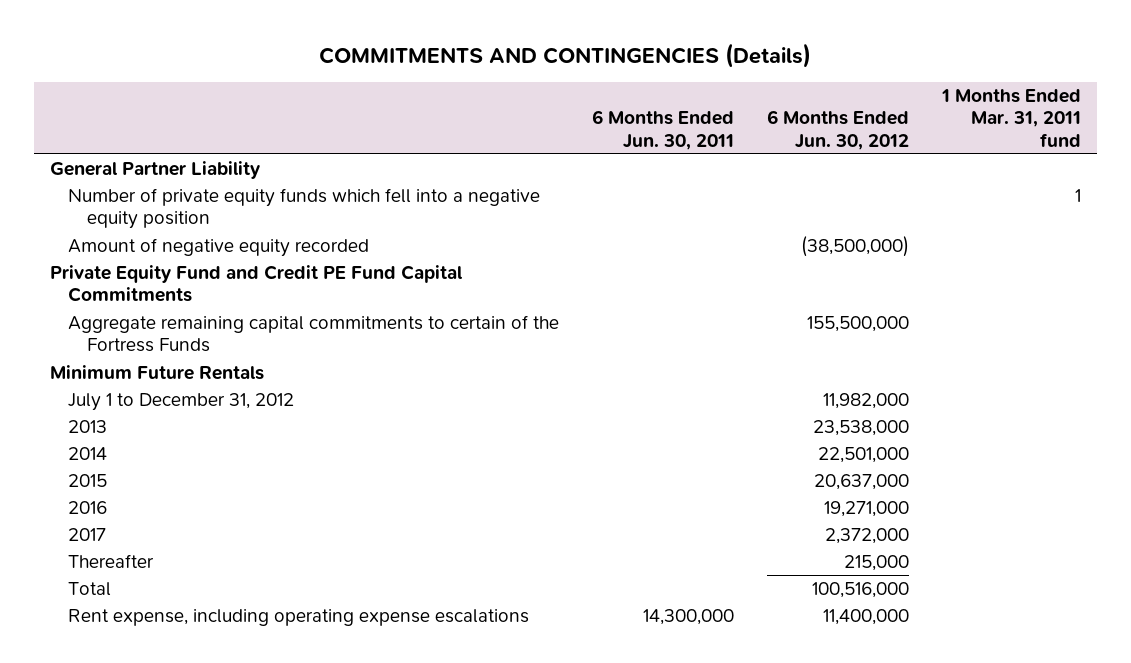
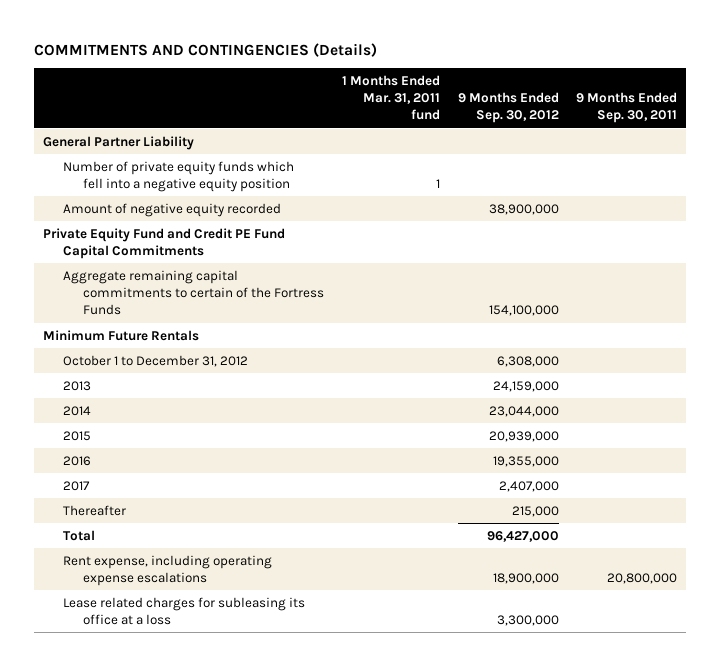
- | 6 Months Ended Jun. 30, 2011 | 6 Months Ended Jun. 30, 2012 | 1 Months Ended Mar. 31, 2011 fund
+ | 1 Months Ended Mar. 31, 2011 fund | 9 Months Ended Sep. 30, 2012 | 9 Months Ended Sep. 30, 2011
- July 1 to December 31, 2012 | | 11,982,000 |
+ October 1 to December 31, 2012 | | 6,308,000 |
+ Lease related charges for subleasing its office at a loss | | 3,300,000 |

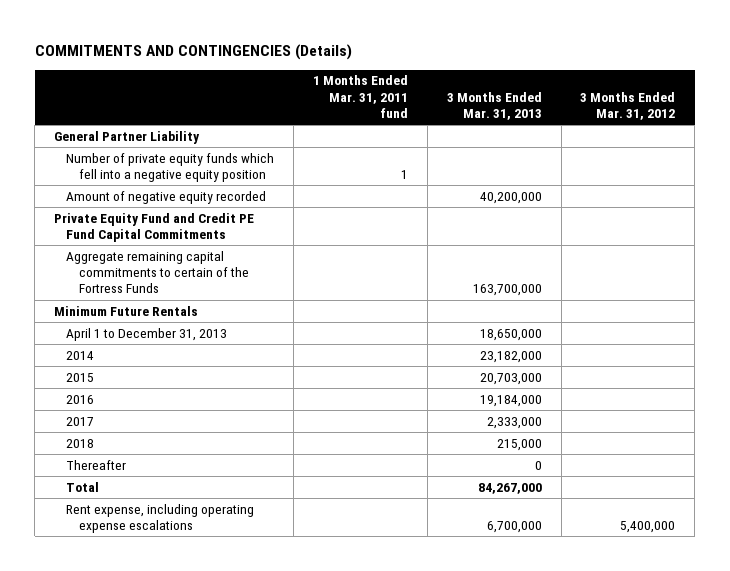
- | 1 Months Ended Mar. 31, 2011 fund | 9 Months Ended Sep. 30, 2012 | 9 Months Ended Sep. 30, 2011
+ | 1 Months Ended Mar. 31, 2011 fund | 3 Months Ended Mar. 31, 2013 | 3 Months Ended Mar. 31, 2012
- October 1 to December 31, 2012 | | 6,308,000 |
- 2013 | | 24,159,000 |
+ April 1 to December 31, 2013 | | 18,650,000 |
+ 2018 | | 215,000 |
- Lease related charges for subleasing its office at a loss | | 3,300,000 |

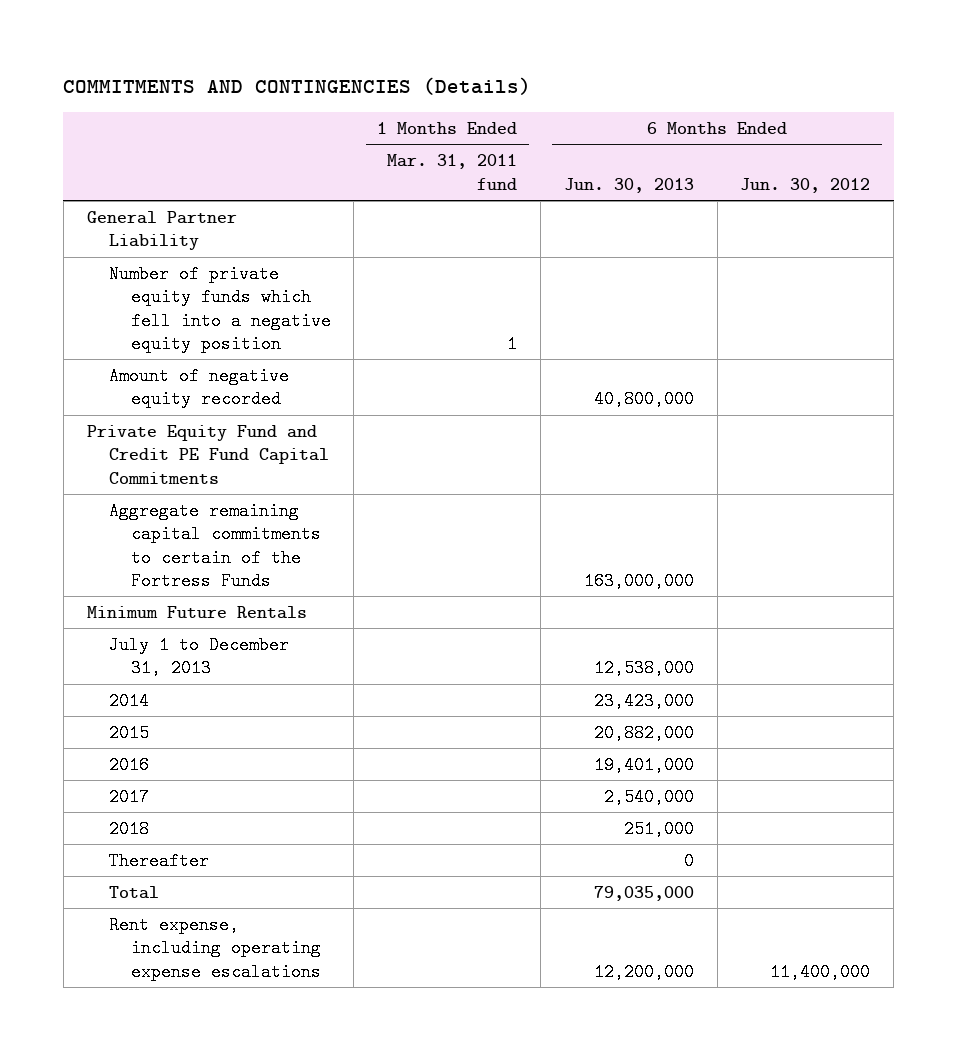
- | 1 Months Ended Mar. 31, 2011 fund | 3 Months Ended Mar. 31, 2013 | 3 Months Ended Mar. 31, 2012
+ | 1 Months Ended Mar. 31, 2011 fund | 6 Months Ended Jun. 30, 2013 | 6 Months Ended Jun. 30, 2012
- April 1 to December 31, 2013 | | 18,650,000 |
+ July 1 to December 31, 2013 | | 12,538,000 |

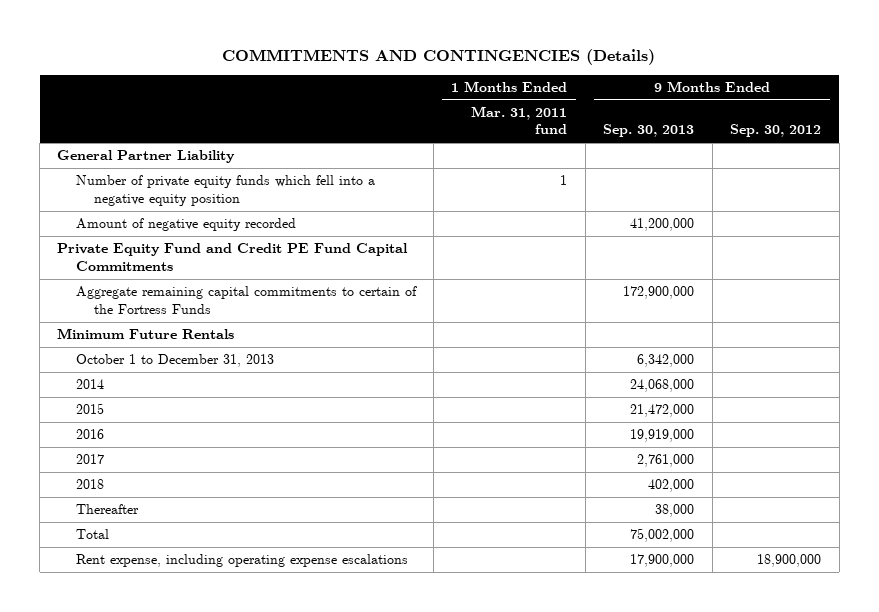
- | 1 Months Ended Mar. 31, 2011 fund | 6 Months Ended Jun. 30, 2013 | 6 Months Ended Jun. 30, 2012
+ | 1 Months Ended Mar. 31, 2011 fund | 9 Months Ended Sep. 30, 2013 | 9 Months Ended Sep. 30, 2012
- July 1 to December 31, 2013 | | 12,538,000 |
+ October 1 to December 31, 2013 | | 6,342,000 |

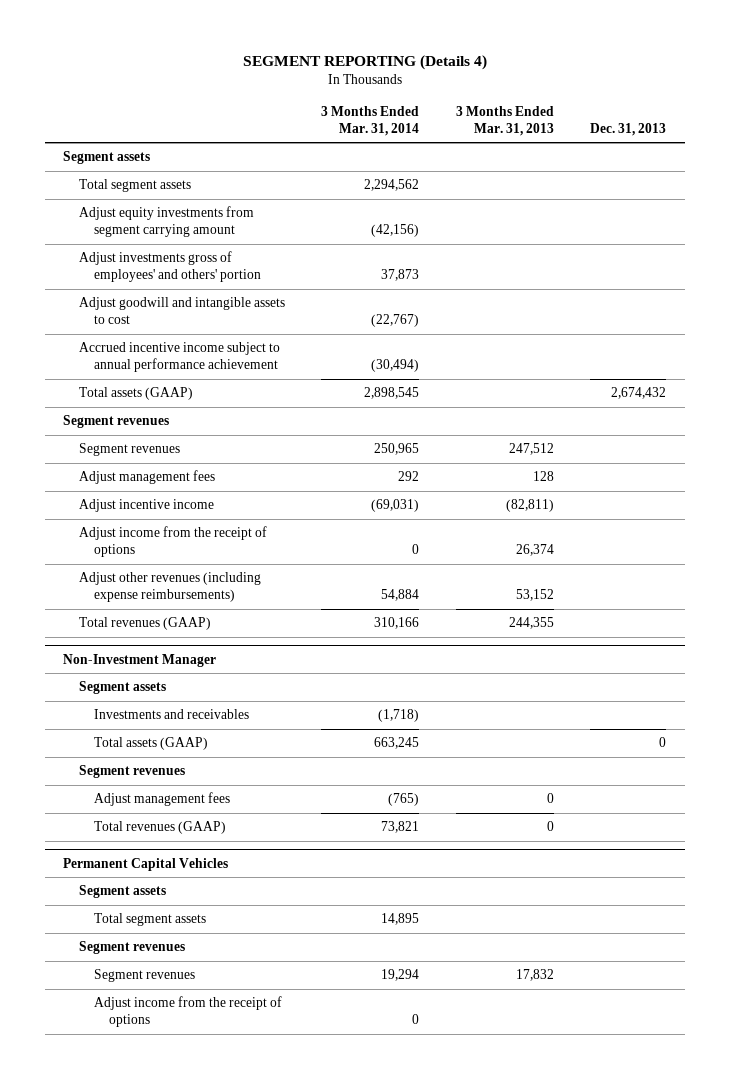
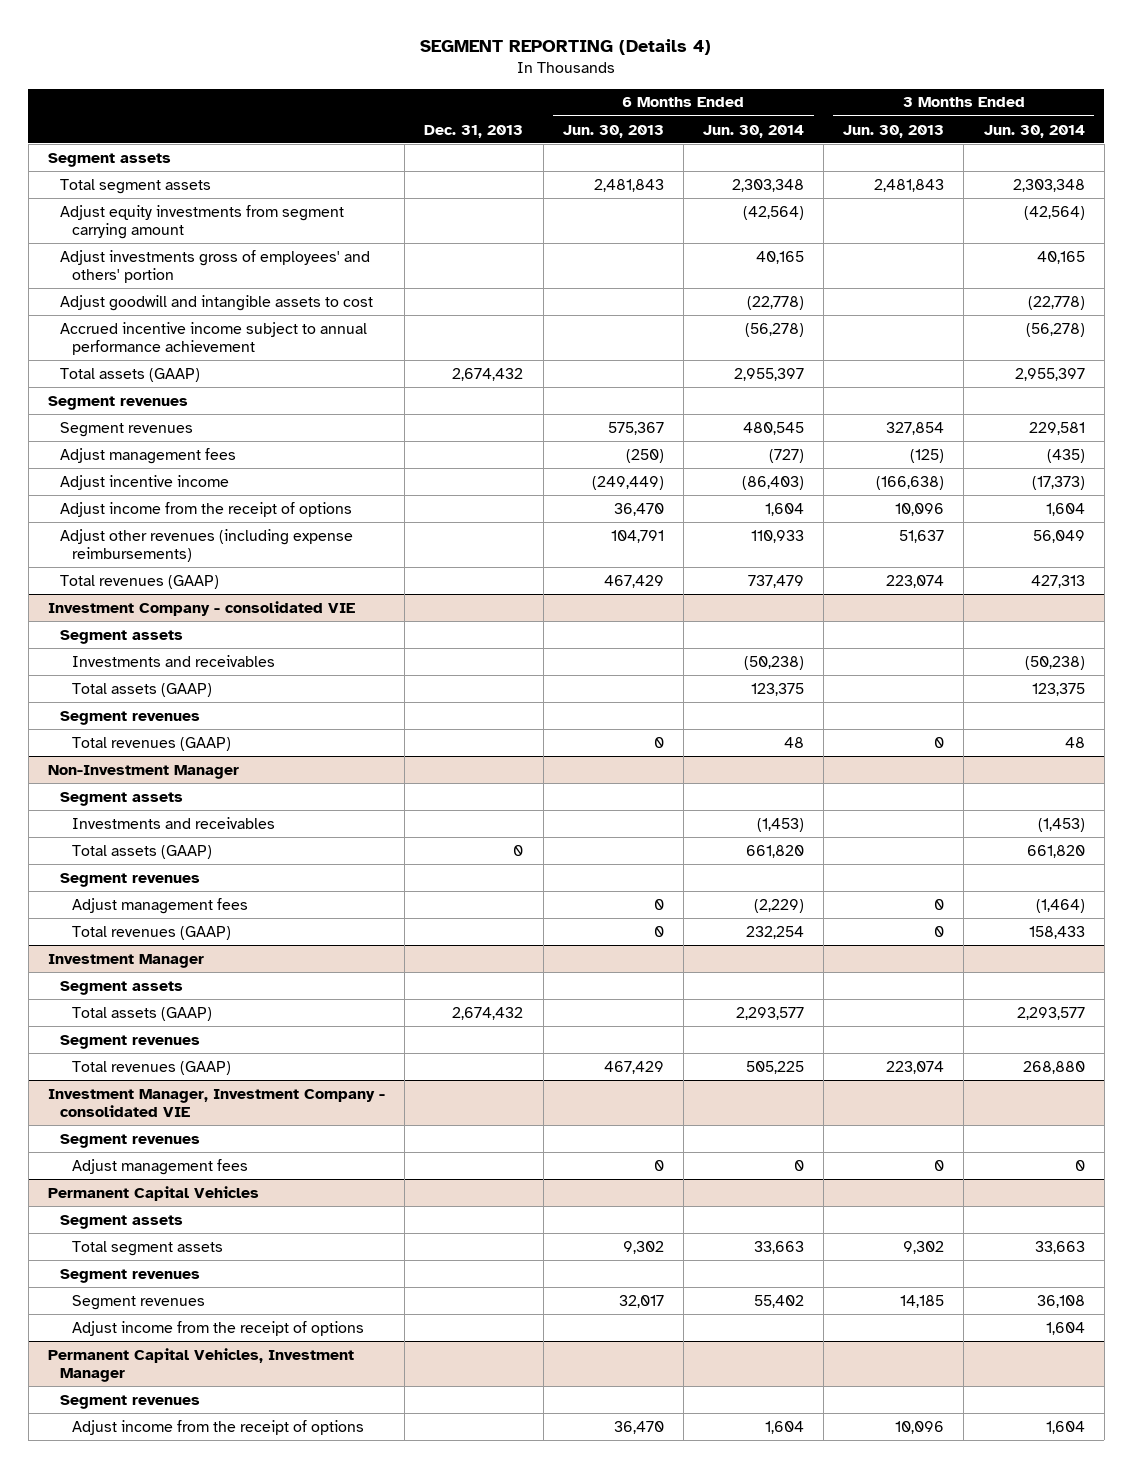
- | 3 Months Ended Mar. 31, 2014 | 3 Months Ended Mar. 31, 2013 | Dec. 31, 2013
+ | Dec. 31, 2013 | 6 Months Ended Jun. 30, 2013 | 6 Months Ended Jun. 30, 2014 | 3 Months Ended Jun. 30, 2013 | 3 Months Ended Jun. 30, 2014
+ Investment Company - consolidated VIE
+ Segment assets
+ Investments and receivables | | | (50,238) | | (50,238)
+ Total assets (GAAP) | | | 123,375 | | 123,375
+ Segment revenues
+ Total revenues (GAAP) | | 0 | 48 | 0 | 48
+ Investment Manager
+ Segment assets
+ Total assets (GAAP) | 2,674,432 | | 2,293,577 | | 2,293,577
+ Segment revenues
+ Total revenues (GAAP) | | 467,429 | 505,225 | 223,074 | 268,880
+ Investment Manager, Investment Company - consolidated VIE
+ Segment revenues
+ Adjust management fees | | 0 | 0 | 0 | 0
+ Permanent Capital Vehicles, Investment Manager
+ Segment revenues
+ Adjust income from the receipt of options | | 36,470 | 1,604 | 10,096 | 1,604

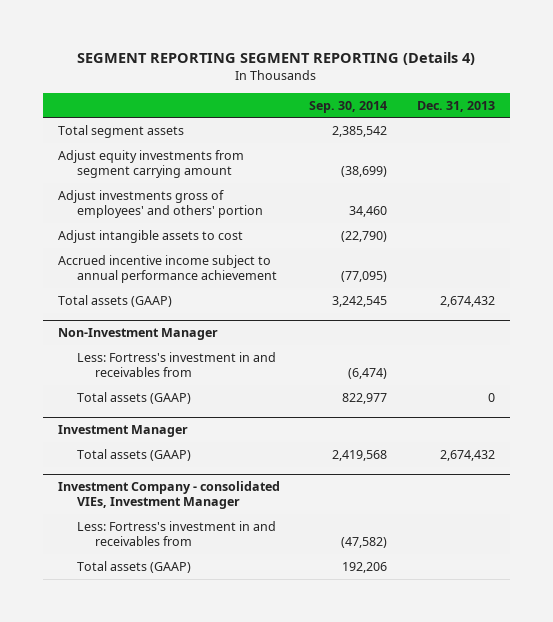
- SEGMENT REPORTING (Details 4)
+ SEGMENT REPORTING SEGMENT REPORTING (Details 4)
- | Dec. 31, 2013 | 6 Months Ended Jun. 30, 2013 | 6 Months Ended Jun. 30, 2014 | 3 Months Ended Jun. 30, 2013 | 3 Months Ended Jun. 30, 2014
+ | Sep. 30, 2014 | Dec. 31, 2013
- Segment assets
- Adjust goodwill and intangible assets to cost | | | (22,778) | | (22,778)
+ Adjust intangible assets to cost | (22,790) |
- Segment revenues
- Segment revenues | | 575,367 | 480,545 | 327,854 | 229,581
- Adjust management fees | | (250) | (727) | (125) | (435)
- Adjust incentive income | | (249,449) | (86,403) | (166,638) | (17,373)
- Adjust income from the receipt of options | | 36,470 | 1,604 | 10,096 | 1,604
- Adjust other revenues (including expense reimbursements) | | 104,791 | 110,933 | 51,637 | 56,049
- Total revenues (GAAP) | | 467,429 | 737,479 | 223,074 | 427,313
- Investment Company - consolidated VIE
- Segment assets
- Investments and receivables | | | (50,238) | | (50,238)
- Total assets (GAAP) | | | 123,375 | | 123,375
- Segment revenues
- Total revenues (GAAP) | | 0 | 48 | 0 | 48
@ Non-Investment Manager
- Segment assets
- Investments and receivables | | | (1,453) | | (1,453)
+ Less: Fortress's investment in and receivables from | (6,474) |
- Segment revenues
- Adjust management fees | | 0 | (2,229) | 0 | (1,464)
- Total revenues (GAAP) | | 0 | 232,254 | 0 | 158,433
@ Investment Manager
- Segment assets
- Segment revenues
- Total revenues (GAAP) | | 467,429 | 505,225 | 223,074 | 268,880
- Investment Manager, Investment Company - consolidated VIE
- Segment revenues
- Adjust management fees | | 0 | 0 | 0 | 0
- Permanent Capital Vehicles
- Segment assets
- Total segment assets | | 9,302 | 33,663 | 9,302 | 33,663
- Segment revenues
- Segment revenues | | 32,017 | 55,402 | 14,185 | 36,108
- Adjust income from the receipt of options | | | | | 1,604
- Permanent Capital Vehicles, Investment Manager
- Segment revenues
- Adjust income from the receipt of options | | 36,470 | 1,604 | 10,096 | 1,604
+ Investment Company - consolidated VIEs, Investment Manager
+ Less: Fortress's investment in and receivables from | (47,582) |
+ Total assets (GAAP) | 192,206 |

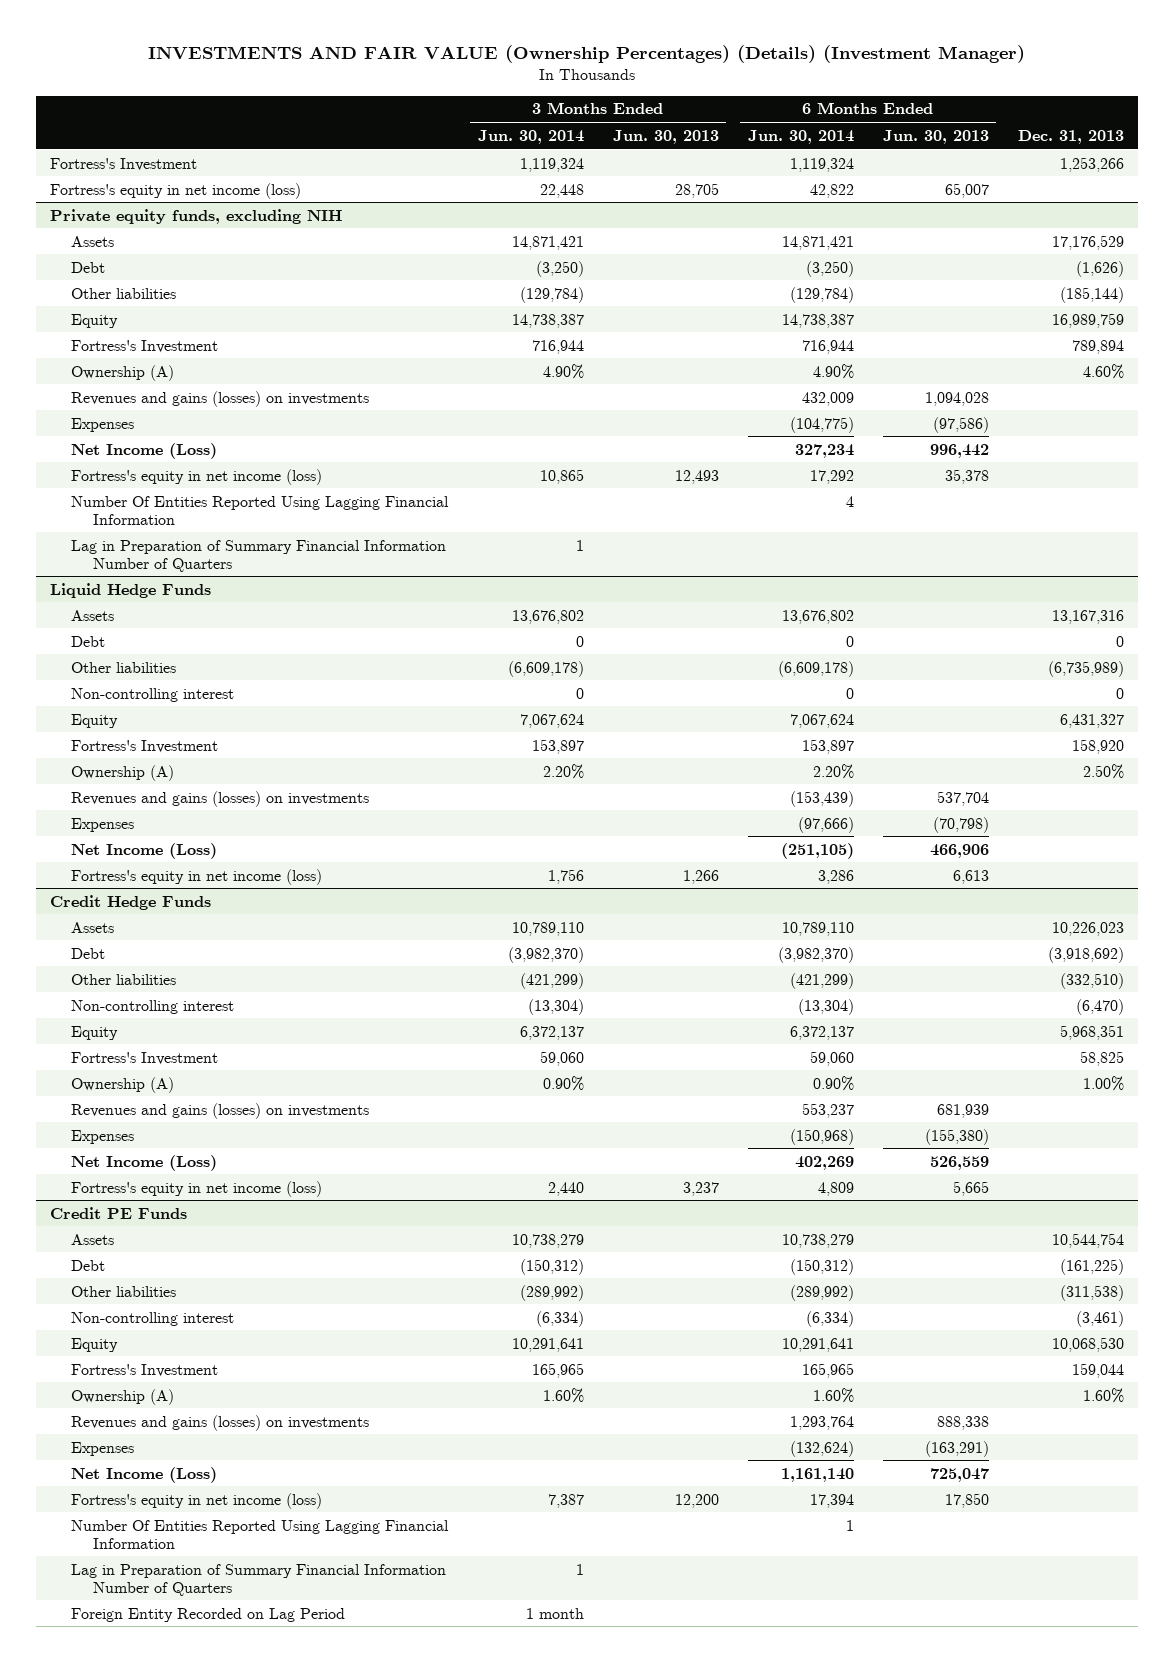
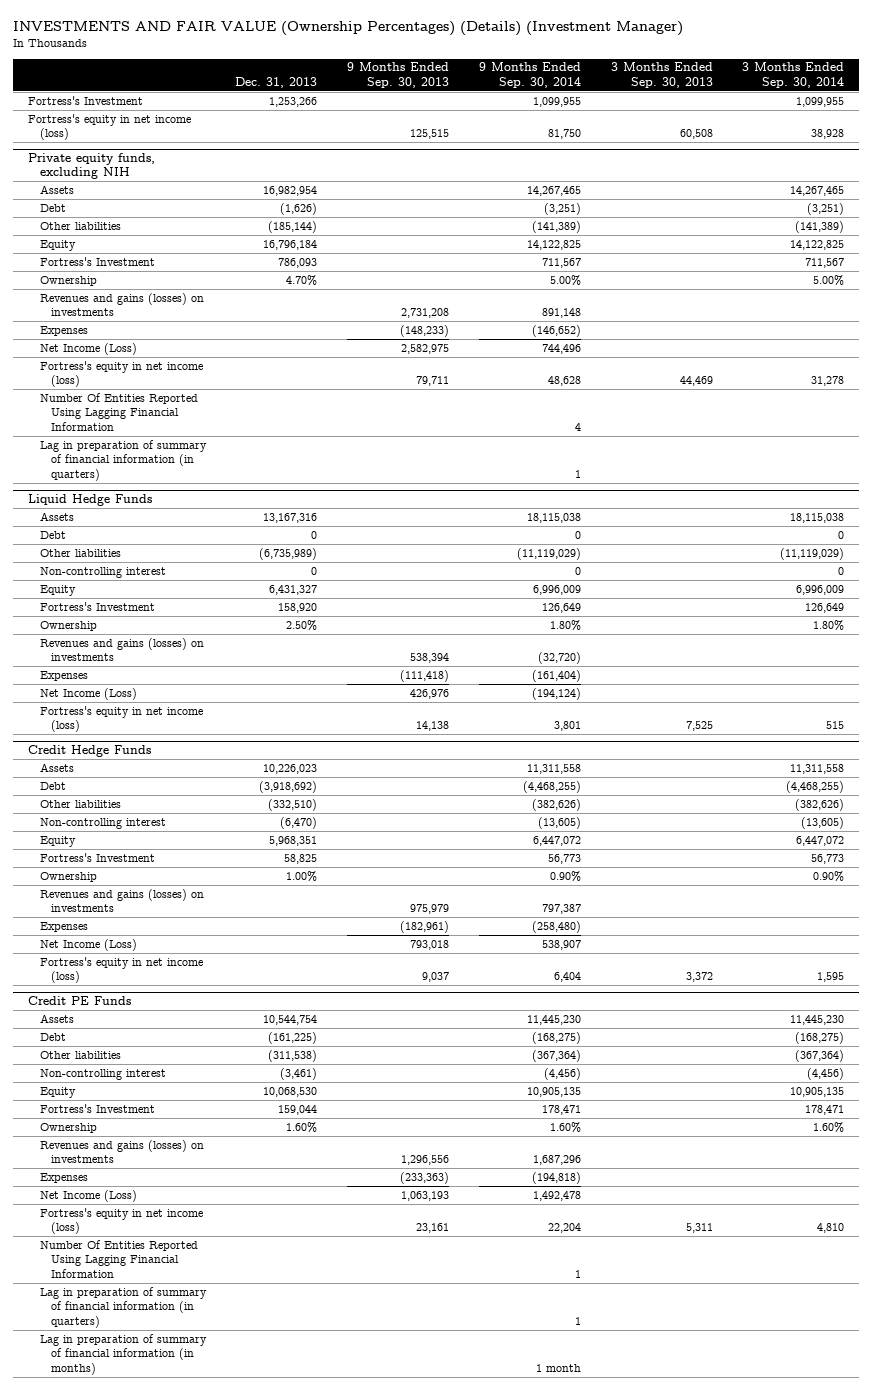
- | 3 Months Ended Jun. 30, 2014 | 3 Months Ended Jun. 30, 2013 | 6 Months Ended Jun. 30, 2014 | 6 Months Ended Jun. 30, 2013 | Dec. 31, 2013
+ | Dec. 31, 2013 | 9 Months Ended Sep. 30, 2013 | 9 Months Ended Sep. 30, 2014 | 3 Months Ended Sep. 30, 2013 | 3 Months Ended Sep. 30, 2014
@ Private equity funds, excluding NIH
- Assets | 14,871,421 | | 14,871,421 | | 17,176,529
+ Assets | 16,982,954 | | 14,267,465 | | 14,267,465
- Equity | 14,738,387 | | 14,738,387 | | 16,989,759
- Fortress's Investment | 716,944 | | 716,944 | | 789,894
- Ownership (A) | 4.90% | | 4.90% | | 4.60%
+ Equity | 16,796,184 | | 14,122,825 | | 14,122,825
+ Fortress's Investment | 786,093 | | 711,567 | | 711,567
+ Ownership | 4.70% | | 5.00% | | 5.00%
- Lag in Preparation of Summary Financial Information Number of Quarters | 1 | | | |
+ Lag in preparation of summary of financial information (in quarters) | | | 1 | |
@ Liquid Hedge Funds
- Ownership (A) | 2.20% | | 2.20% | | 2.50%
+ Ownership | 2.50% | | 1.80% | | 1.80%
@ Credit Hedge Funds
- Ownership (A) | 0.90% | | 0.90% | | 1.00%
+ Ownership | 1.00% | | 0.90% | | 0.90%
@ Credit PE Funds
- Ownership (A) | 1.60% | | 1.60% | | 1.60%
+ Ownership | 1.60% | | 1.60% | | 1.60%
- Lag in Preparation of Summary Financial Information Number of Quarters | 1 | | | |
- Foreign Entity Recorded on Lag Period | 1 month | | | |
+ Lag in preparation of summary of financial information (in quarters) | | | 1 | |
+ Lag in preparation of summary of financial information (in months) | | | 1 month | |

